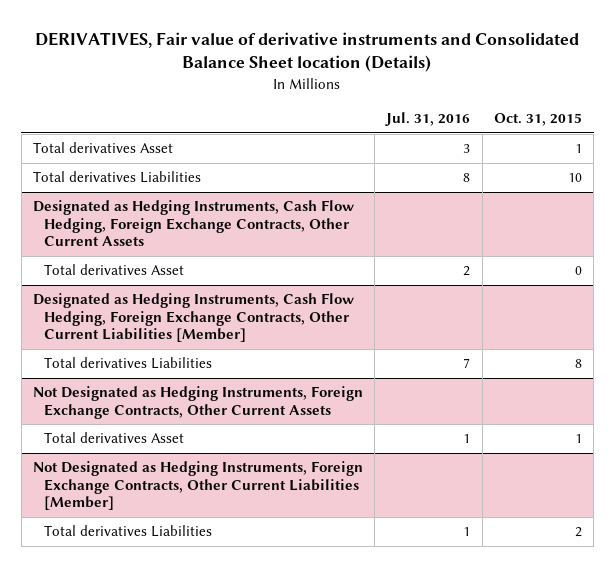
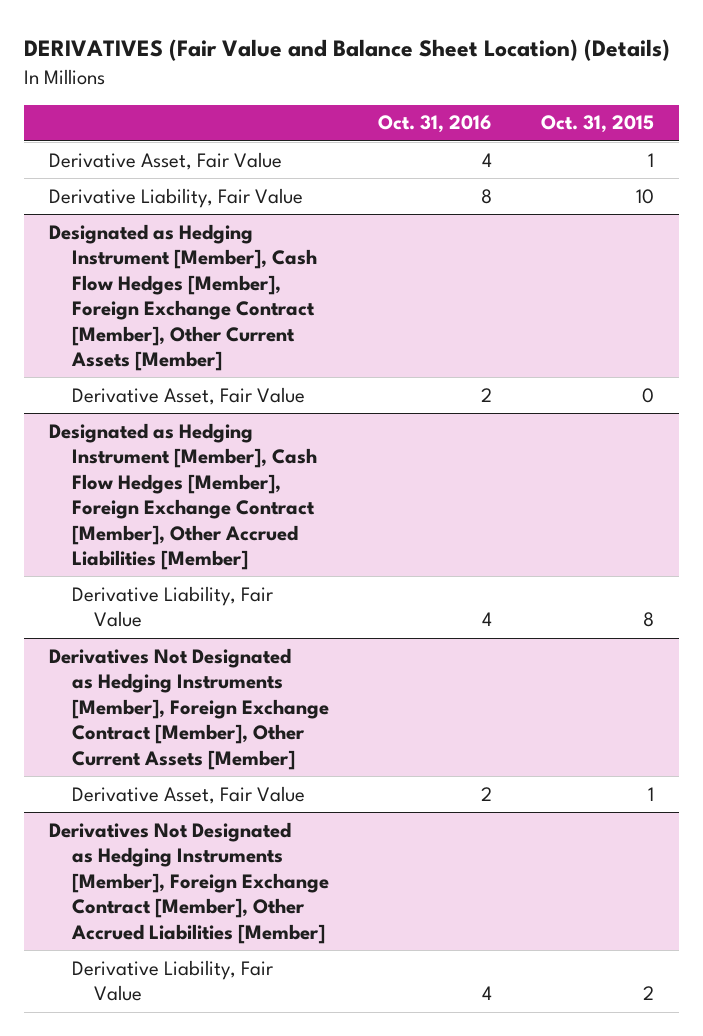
- DERIVATIVES, Fair value of derivative instruments and Consolidated Balance Sheet location (Details)
+ DERIVATIVES (Fair Value and Balance Sheet Location) (Details)
- | Jul. 31, 2016 | Oct. 31, 2015
+ | Oct. 31, 2016 | Oct. 31, 2015
- Total derivatives Asset | 3 | 1
- Total derivatives Liabilities | 8 | 10
- Designated as Hedging Instruments, Cash Flow Hedging, Foreign Exchange Contracts, Other Current Assets
- Total derivatives Asset | 2 | 0
- Designated as Hedging Instruments, Cash Flow Hedging, Foreign Exchange Contracts, Other Current Liabilities [Member]
- Total derivatives Liabilities | 7 | 8
- Not Designated as Hedging Instruments, Foreign Exchange Contracts, Other Current Assets
- Total derivatives Asset | 1 | 1
- Not Designated as Hedging Instruments, Foreign Exchange Contracts, Other Current Liabilities [Member]
- Total derivatives Liabilities | 1 | 2
+ Derivative Asset, Fair Value | 4 | 1
+ Derivative Liability, Fair Value | 8 | 10
+ Designated as Hedging Instrument [Member], Cash Flow Hedges [Member], Foreign Exchange Contract [Member], Other Current Assets [Member]
+ Derivative Asset, Fair Value | 2 | 0
+ Designated as Hedging Instrument [Member], Cash Flow Hedges [Member], Foreign Exchange Contract [Member], Other Accrued Liabilities [Member]
+ Derivative Liability, Fair Value | 4 | 8
+ Derivatives Not Designated as Hedging Instruments [Member], Foreign Exchange Contract [Member], Other Current Assets [Member]
+ Derivative Asset, Fair Value | 2 | 1
+ Derivatives Not Designated as Hedging Instruments [Member], Foreign Exchange Contract [Member], Other Accrued Liabilities [Member]
+ Derivative Liability, Fair Value | 4 | 2

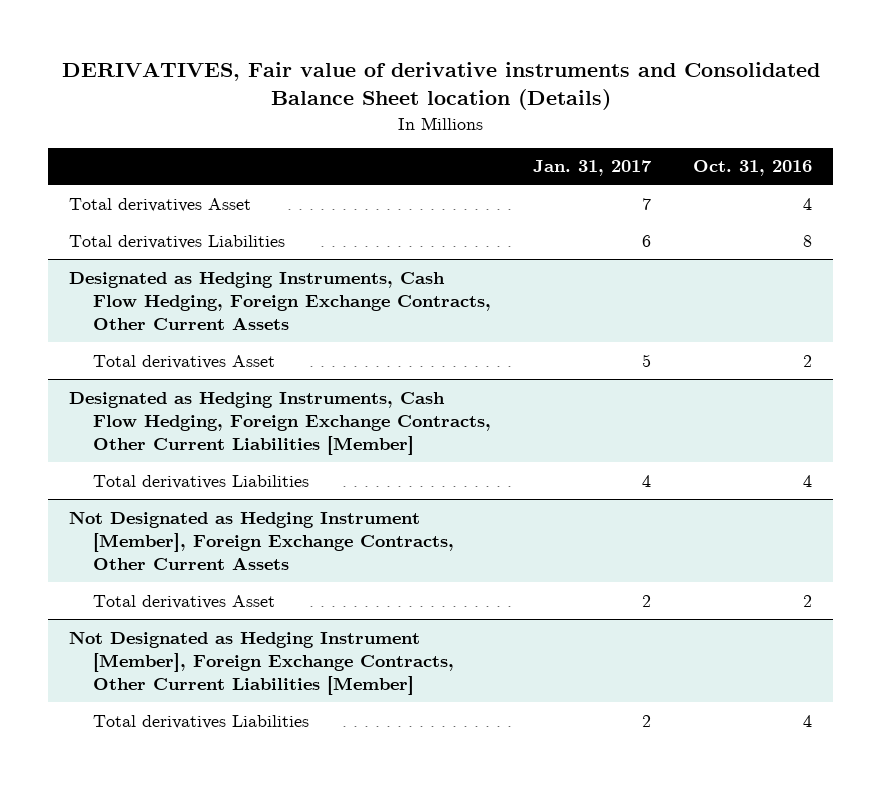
- DERIVATIVES (Fair Value and Balance Sheet Location) (Details)
+ DERIVATIVES, Fair value of derivative instruments and Consolidated Balance Sheet location (Details)
- | Oct. 31, 2016 | Oct. 31, 2015
+ | Jan. 31, 2017 | Oct. 31, 2016
- Derivative Asset, Fair Value | 4 | 1
- Derivative Liability, Fair Value | 8 | 10
- Designated as Hedging Instrument [Member], Cash Flow Hedges [Member], Foreign Exchange Contract [Member], Other Current Assets [Member]
- Derivative Asset, Fair Value | 2 | 0
- Designated as Hedging Instrument [Member], Cash Flow Hedges [Member], Foreign Exchange Contract [Member], Other Accrued Liabilities [Member]
- Derivative Liability, Fair Value | 4 | 8
- Derivatives Not Designated as Hedging Instruments [Member], Foreign Exchange Contract [Member], Other Current Assets [Member]
- Derivative Asset, Fair Value | 2 | 1
- Derivatives Not Designated as Hedging Instruments [Member], Foreign Exchange Contract [Member], Other Accrued Liabilities [Member]
- Derivative Liability, Fair Value | 4 | 2
+ Total derivatives Asset | 7 | 4
+ Total derivatives Liabilities | 6 | 8
+ Designated as Hedging Instruments, Cash Flow Hedging, Foreign Exchange Contracts, Other Current Assets
+ Total derivatives Asset | 5 | 2
+ Designated as Hedging Instruments, Cash Flow Hedging, Foreign Exchange Contracts, Other Current Liabilities [Member]
+ Total derivatives Liabilities | 4 | 4
+ Not Designated as Hedging Instrument [Member], Foreign Exchange Contracts, Other Current Assets
+ Total derivatives Asset | 2 | 2
+ Not Designated as Hedging Instrument [Member], Foreign Exchange Contracts, Other Current Liabilities [Member]
+ Total derivatives Liabilities | 2 | 4

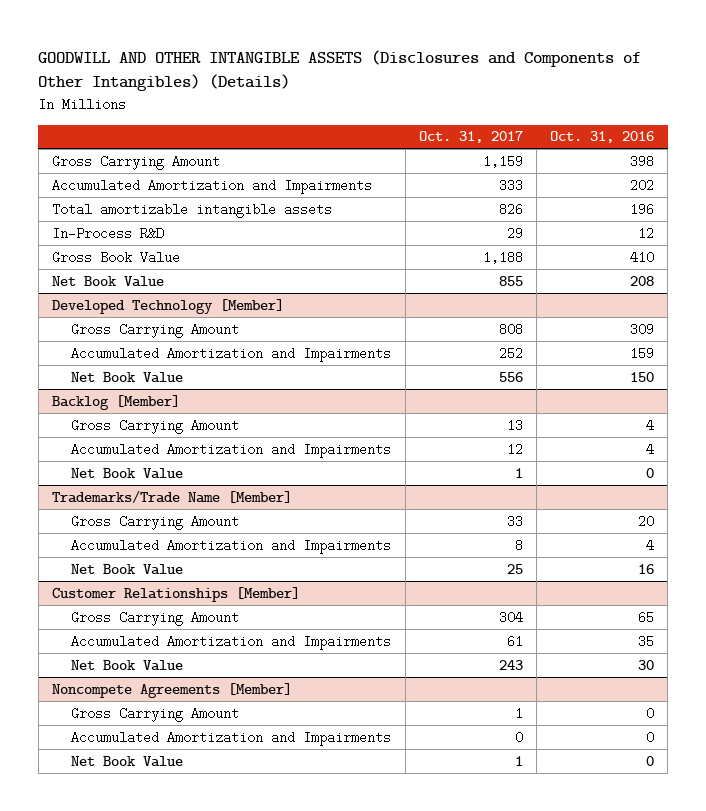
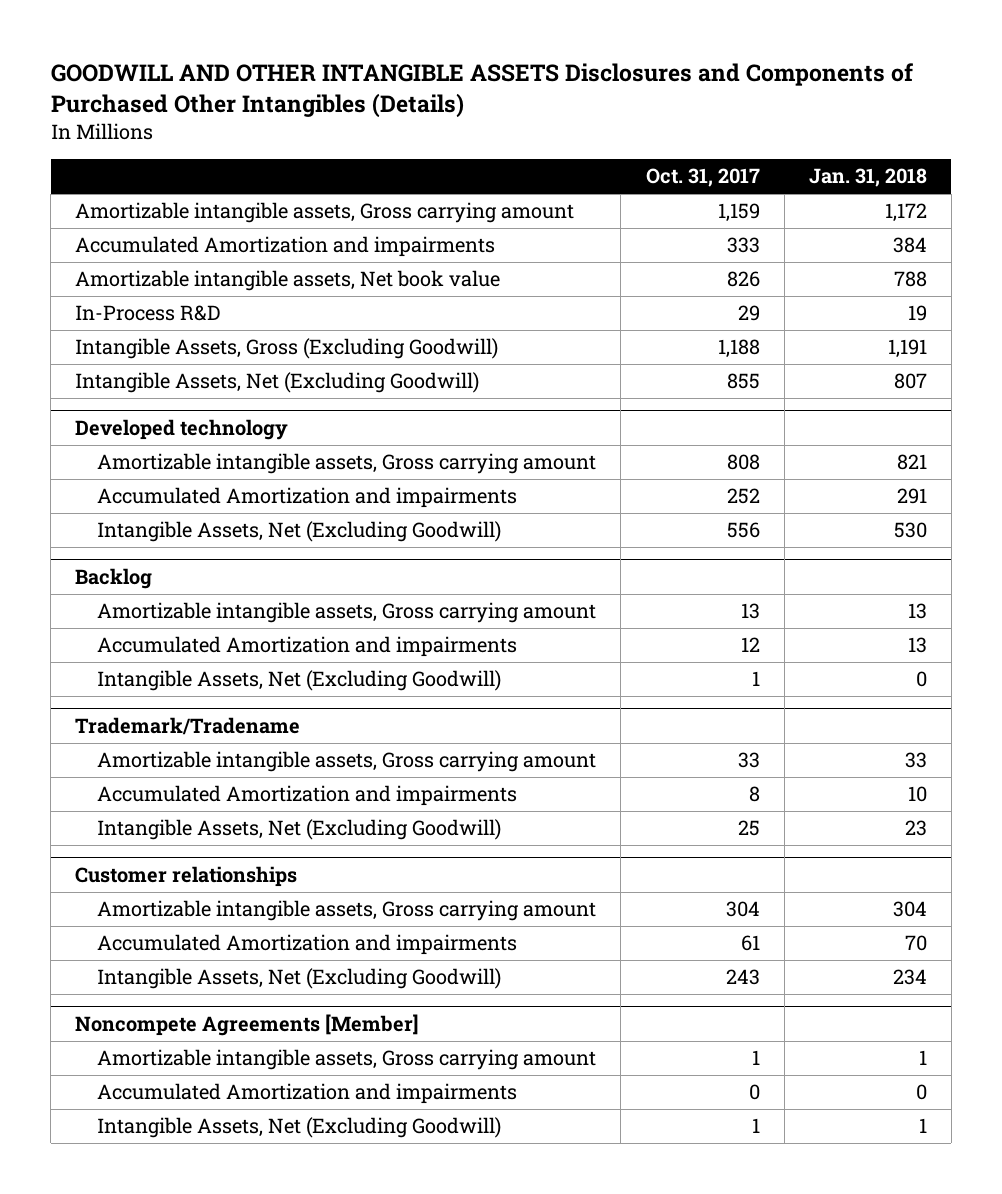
- GOODWILL AND OTHER INTANGIBLE ASSETS (Disclosures and Components of Other Intangibles) (Details)
+ GOODWILL AND OTHER INTANGIBLE ASSETS Disclosures and Components of Purchased Other Intangibles (Details)
- | Oct. 31, 2017 | Oct. 31, 2016
+ | Oct. 31, 2017 | Jan. 31, 2018
- Gross Carrying Amount | 1,159 | 398
- Accumulated Amortization and Impairments | 333 | 202
- Total amortizable intangible assets | 826 | 196
+ Amortizable intangible assets, Gross carrying amount | 1,159 | 1,172
+ Accumulated Amortization and impairments | 333 | 384
+ Amortizable intangible assets, Net book value | 826 | 788
- Gross Book Value | 1,188 | 410
- Net Book Value | 855 | 208
- Developed Technology [Member]
- Gross Carrying Amount | 808 | 309
- Accumulated Amortization and Impairments | 252 | 159
- Net Book Value | 556 | 150
- Backlog [Member]
- Gross Carrying Amount | 13 | 4
- Accumulated Amortization and Impairments | 12 | 4
- Net Book Value | 1 | 0
- Trademarks/Trade Name [Member]
- Gross Carrying Amount | 33 | 20
- Accumulated Amortization and Impairments | 8 | 4
- Net Book Value | 25 | 16
- Customer Relationships [Member]
- Gross Carrying Amount | 304 | 65
- Accumulated Amortization and Impairments | 61 | 35
- Net Book Value | 243 | 30
+ Intangible Assets, Gross (Excluding Goodwill) | 1,188 | 1,191
+ Intangible Assets, Net (Excluding Goodwill) | 855 | 807
+ Developed technology
+ Amortizable intangible assets, Gross carrying amount | 808 | 821
+ Accumulated Amortization and impairments | 252 | 291
+ Intangible Assets, Net (Excluding Goodwill) | 556 | 530
+ Backlog
+ Amortizable intangible assets, Gross carrying amount | 13 | 13
+ Accumulated Amortization and impairments | 12 | 13
+ Intangible Assets, Net (Excluding Goodwill) | 1 | 0
+ Trademark/Tradename
+ Amortizable intangible assets, Gross carrying amount | 33 | 33
+ Accumulated Amortization and impairments | 8 | 10
+ Intangible Assets, Net (Excluding Goodwill) | 25 | 23
+ Customer relationships
+ Amortizable intangible assets, Gross carrying amount | 304 | 304
+ Accumulated Amortization and impairments | 61 | 70
+ Intangible Assets, Net (Excluding Goodwill) | 243 | 234
@ Noncompete Agreements [Member]
- Gross Carrying Amount | 1 | 0
- Accumulated Amortization and Impairments | 0 | 0
- Net Book Value | 1 | 0
+ Amortizable intangible assets, Gross carrying amount | 1 | 1
+ Accumulated Amortization and impairments | 0 | 0
+ Intangible Assets, Net (Excluding Goodwill) | 1 | 1

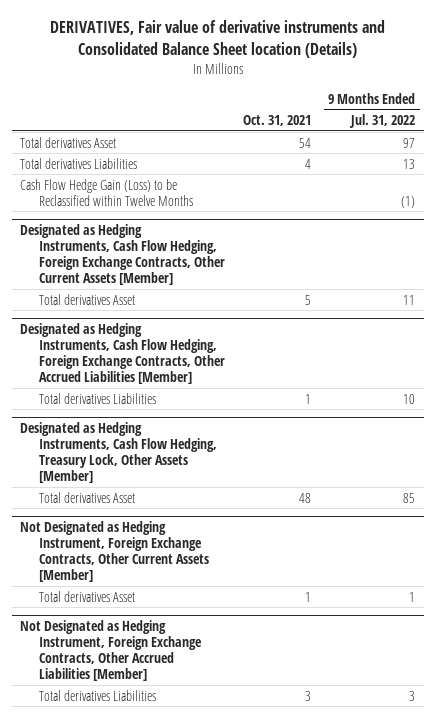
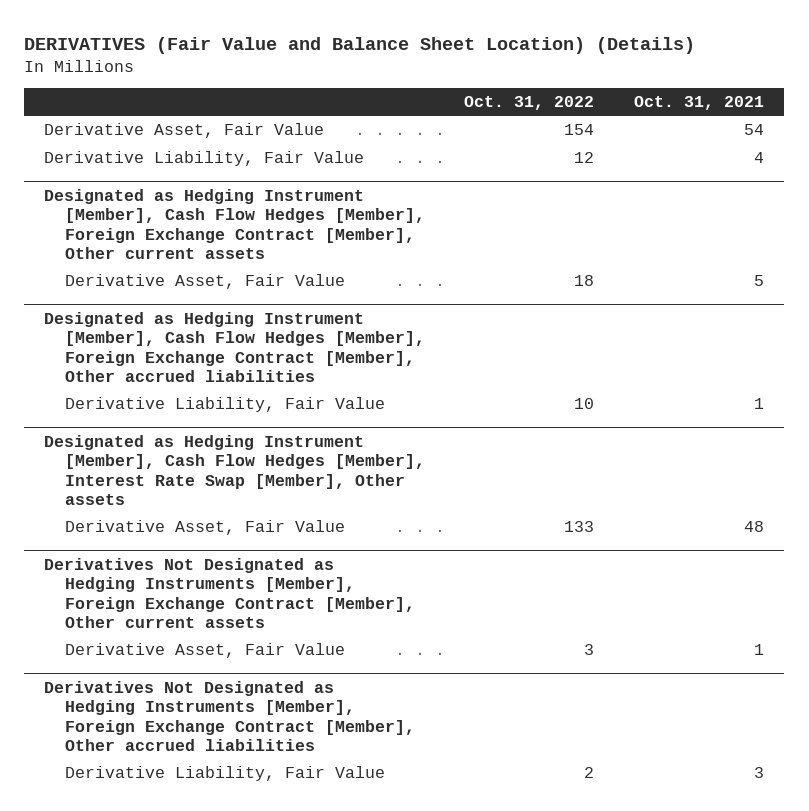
- DERIVATIVES, Fair value of derivative instruments and Consolidated Balance Sheet location (Details)
+ DERIVATIVES (Fair Value and Balance Sheet Location) (Details)
- | Oct. 31, 2021 | 9 Months Ended Jul. 31, 2022
+ | Oct. 31, 2022 | Oct. 31, 2021
- Total derivatives Asset | 54 | 97
- Total derivatives Liabilities | 4 | 13
- Cash Flow Hedge Gain (Loss) to be Reclassified within Twelve Months | | (1)
- Designated as Hedging Instruments, Cash Flow Hedging, Foreign Exchange Contracts, Other Current Assets [Member]
- Total derivatives Asset | 5 | 11
- Designated as Hedging Instruments, Cash Flow Hedging, Foreign Exchange Contracts, Other Accrued Liabilities [Member]
- Total derivatives Liabilities | 1 | 10
- Designated as Hedging Instruments, Cash Flow Hedging, Treasury Lock, Other Assets [Member]
- Total derivatives Asset | 48 | 85
- Not Designated as Hedging Instrument, Foreign Exchange Contracts, Other Current Assets [Member]
- Total derivatives Asset | 1 | 1
- Not Designated as Hedging Instrument, Foreign Exchange Contracts, Other Accrued Liabilities [Member]
- Total derivatives Liabilities | 3 | 3
+ Derivative Asset, Fair Value | 154 | 54
+ Derivative Liability, Fair Value | 12 | 4
+ Designated as Hedging Instrument [Member], Cash Flow Hedges [Member], Foreign Exchange Contract [Member], Other current assets
+ Derivative Asset, Fair Value | 18 | 5
+ Designated as Hedging Instrument [Member], Cash Flow Hedges [Member], Foreign Exchange Contract [Member], Other accrued liabilities
+ Derivative Liability, Fair Value | 10 | 1
+ Designated as Hedging Instrument [Member], Cash Flow Hedges [Member], Interest Rate Swap [Member], Other assets
+ Derivative Asset, Fair Value | 133 | 48
+ Derivatives Not Designated as Hedging Instruments [Member], Foreign Exchange Contract [Member], Other current assets
+ Derivative Asset, Fair Value | 3 | 1
+ Derivatives Not Designated as Hedging Instruments [Member], Foreign Exchange Contract [Member], Other accrued liabilities
+ Derivative Liability, Fair Value | 2 | 3

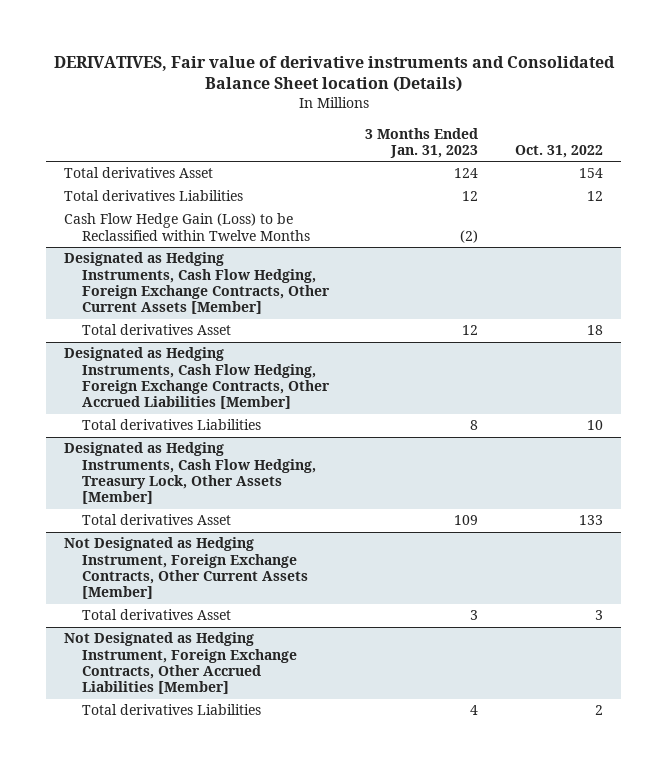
- DERIVATIVES (Fair Value and Balance Sheet Location) (Details)
+ DERIVATIVES, Fair value of derivative instruments and Consolidated Balance Sheet location (Details)
- | Oct. 31, 2022 | Oct. 31, 2021
+ | 3 Months Ended Jan. 31, 2023 | Oct. 31, 2022
- Derivative Asset, Fair Value | 154 | 54
- Derivative Liability, Fair Value | 12 | 4
- Designated as Hedging Instrument [Member], Cash Flow Hedges [Member], Foreign Exchange Contract [Member], Other current assets
- Derivative Asset, Fair Value | 18 | 5
- Designated as Hedging Instrument [Member], Cash Flow Hedges [Member], Foreign Exchange Contract [Member], Other accrued liabilities
- Derivative Liability, Fair Value | 10 | 1
- Designated as Hedging Instrument [Member], Cash Flow Hedges [Member], Interest Rate Swap [Member], Other assets
- Derivative Asset, Fair Value | 133 | 48
- Derivatives Not Designated as Hedging Instruments [Member], Foreign Exchange Contract [Member], Other current assets
- Derivative Asset, Fair Value | 3 | 1
- Derivatives Not Designated as Hedging Instruments [Member], Foreign Exchange Contract [Member], Other accrued liabilities
- Derivative Liability, Fair Value | 2 | 3
+ Total derivatives Asset | 124 | 154
+ Total derivatives Liabilities | 12 | 12
+ Cash Flow Hedge Gain (Loss) to be Reclassified within Twelve Months | (2) |
+ Designated as Hedging Instruments, Cash Flow Hedging, Foreign Exchange Contracts, Other Current Assets [Member]
+ Total derivatives Asset | 12 | 18
+ Designated as Hedging Instruments, Cash Flow Hedging, Foreign Exchange Contracts, Other Accrued Liabilities [Member]
+ Total derivatives Liabilities | 8 | 10
+ Designated as Hedging Instruments, Cash Flow Hedging, Treasury Lock, Other Assets [Member]
+ Total derivatives Asset | 109 | 133
+ Not Designated as Hedging Instrument, Foreign Exchange Contracts, Other Current Assets [Member]
+ Total derivatives Asset | 3 | 3
+ Not Designated as Hedging Instrument, Foreign Exchange Contracts, Other Accrued Liabilities [Member]
+ Total derivatives Liabilities | 4 | 2

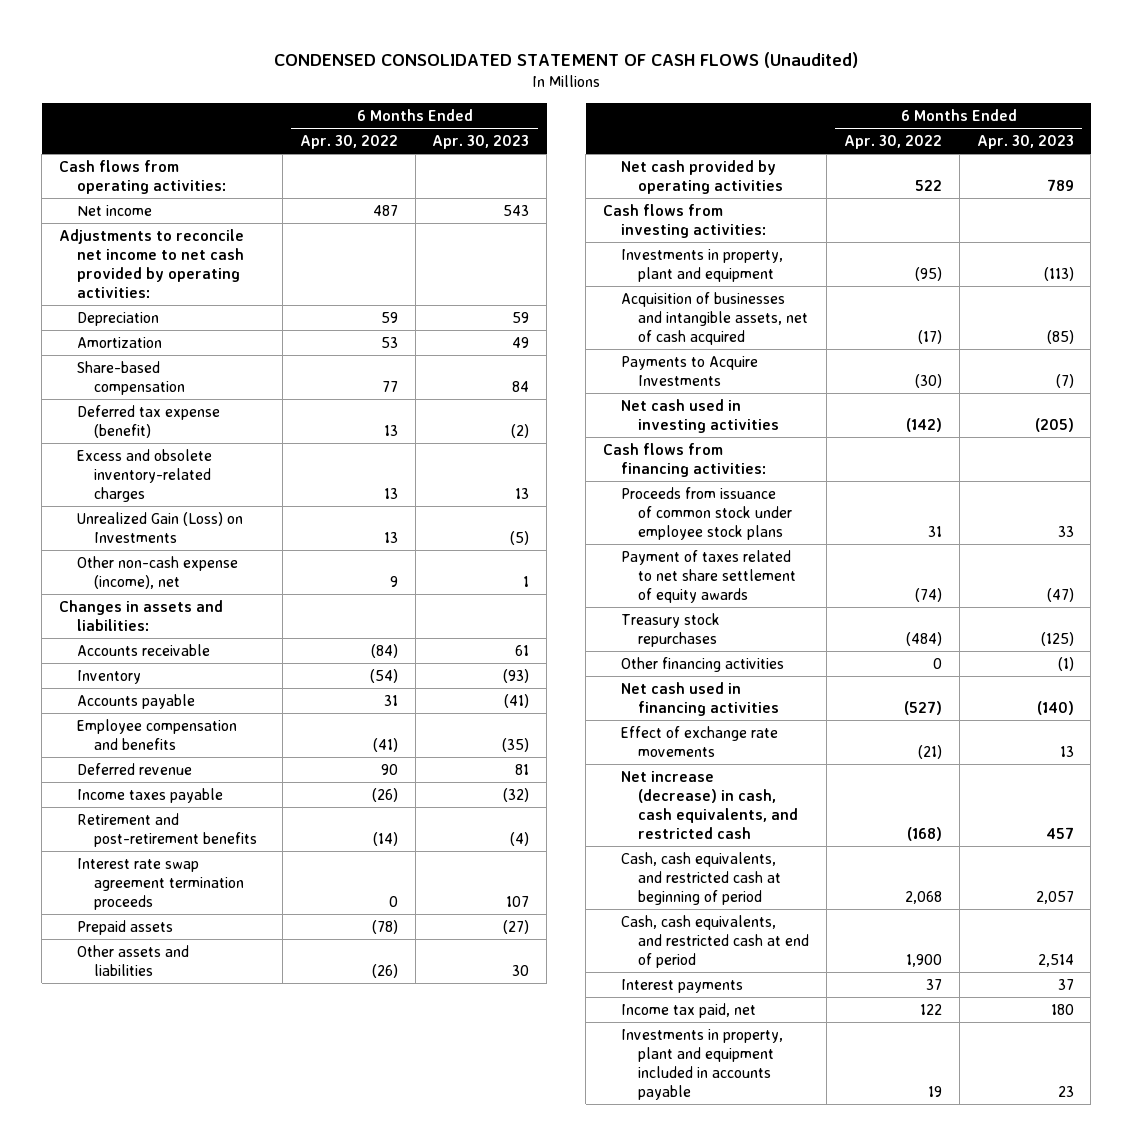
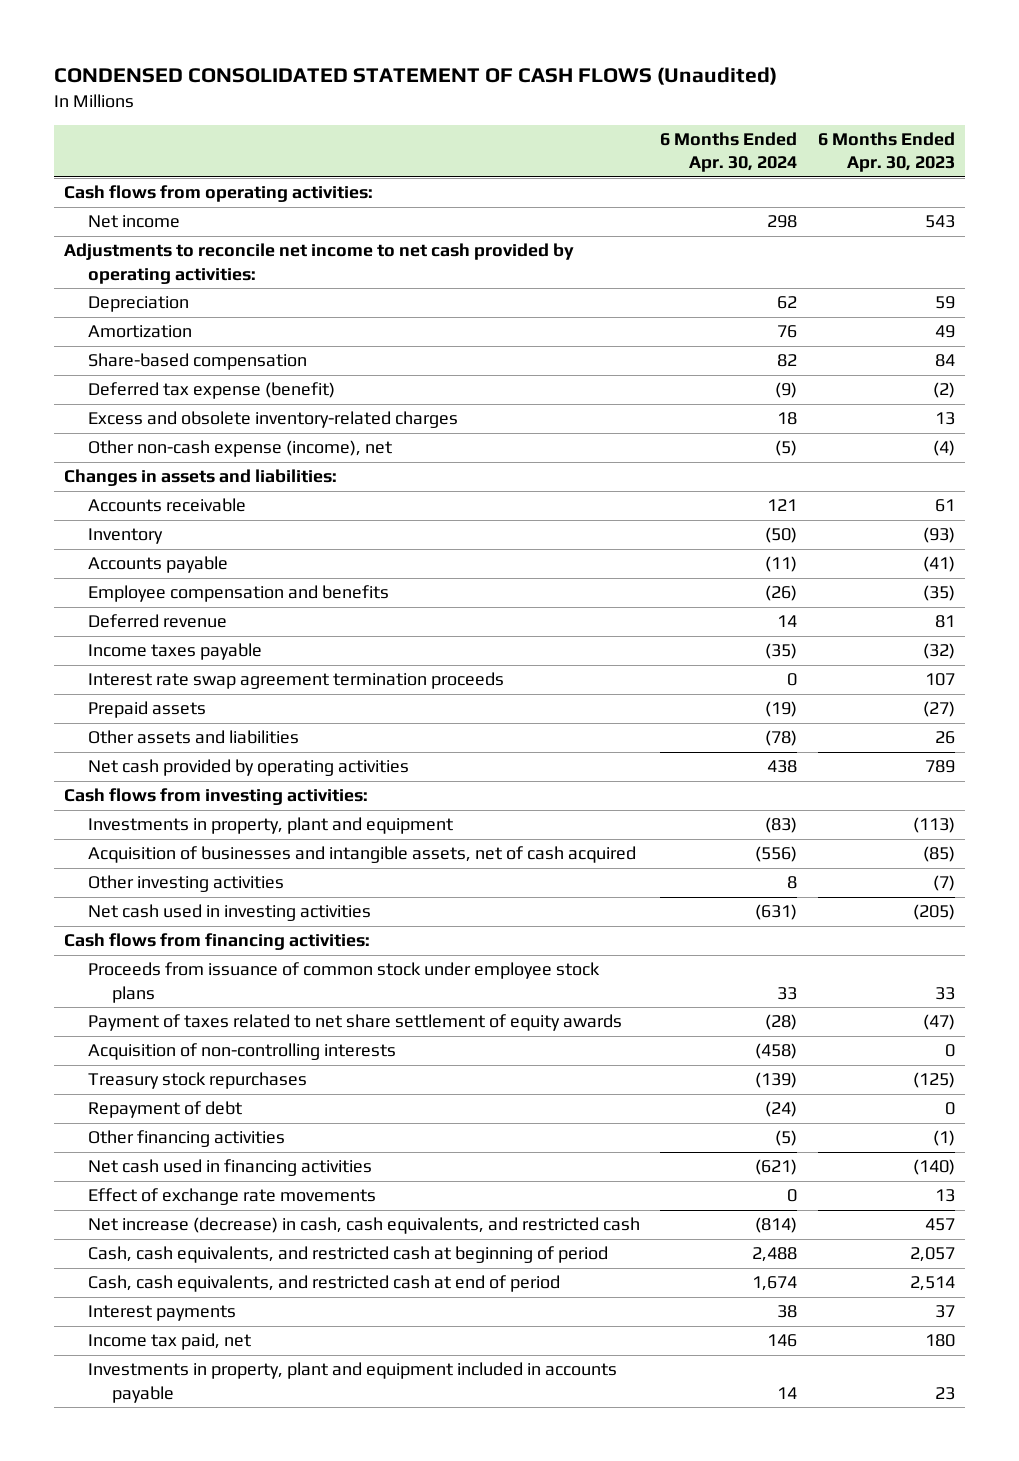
- | 6 Months Ended Apr. 30, 2022 | 6 Months Ended Apr. 30, 2023
+ | 6 Months Ended Apr. 30, 2024 | 6 Months Ended Apr. 30, 2023
- Unrealized Gain (Loss) on Investments | 13 | (5)
- Other non-cash expense (income), net | 9 | 1
+ Other non-cash expense (income), net | (5) | (4)
- Retirement and post-retirement benefits | (14) | (4)
- Other assets and liabilities | (26) | 30
+ Other assets and liabilities | (78) | 26
- Payments to Acquire Investments | (30) | (7)
+ Other investing activities | 8 | (7)
+ Acquisition of non-controlling interests | (458) | 0
+ Repayment of debt | (24) | 0

